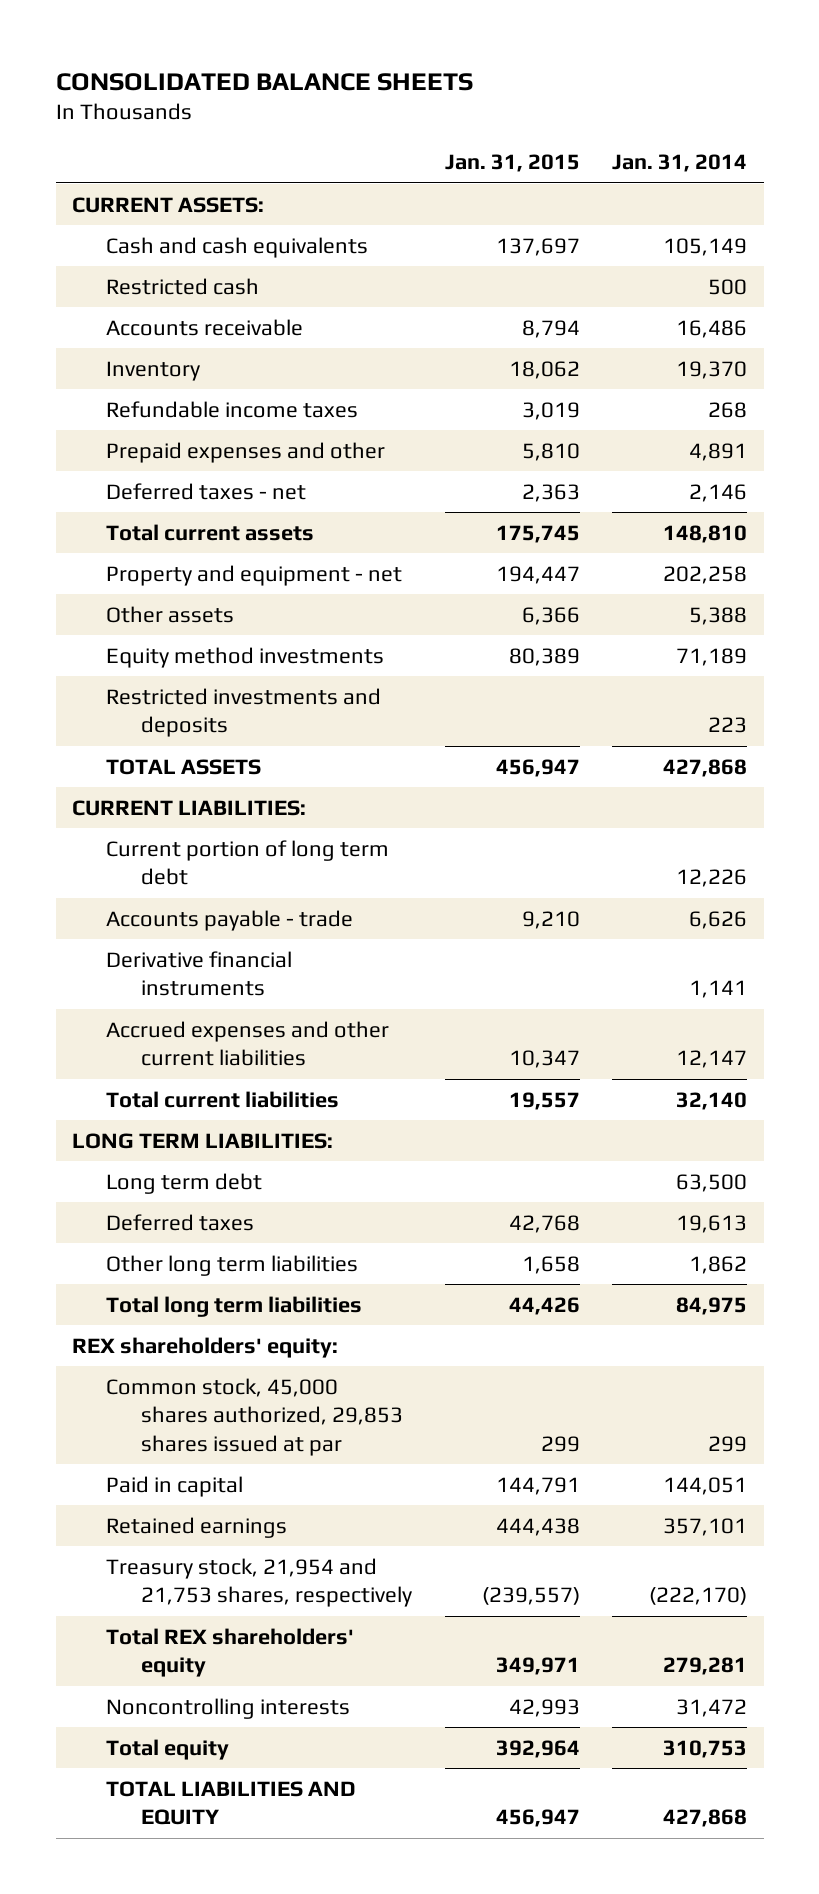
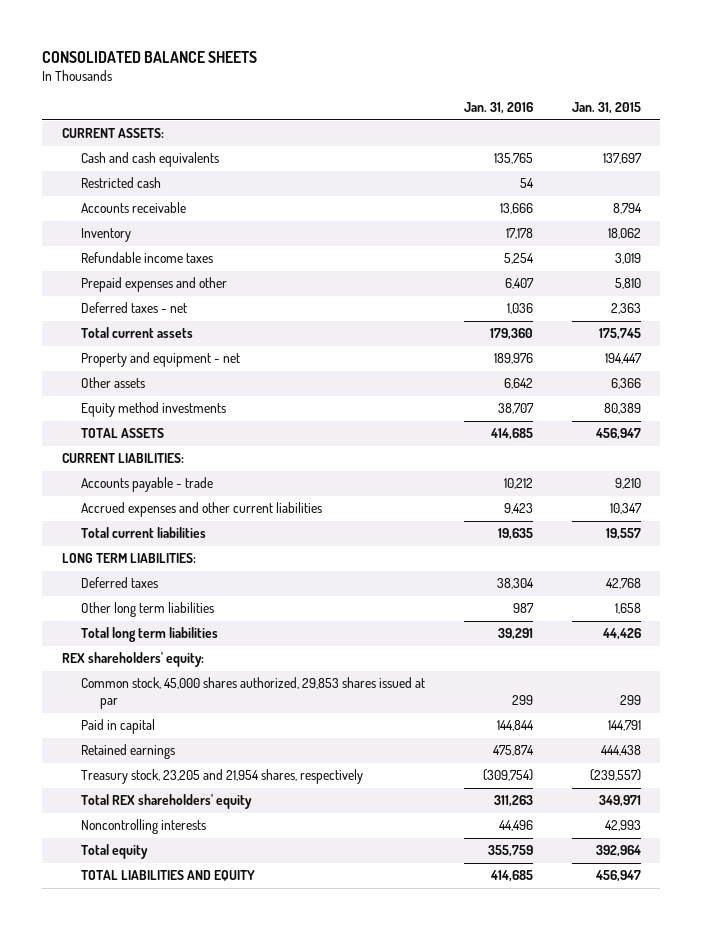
- | Jan. 31, 2015 | Jan. 31, 2014
+ | Jan. 31, 2016 | Jan. 31, 2015
- Restricted investments and deposits | | 223
- Current portion of long term debt | | 12,226
- Derivative financial instruments | | 1,141
- Long term debt | | 63,500
- Treasury stock, 21,954 and 21,753 shares, respectively | (239,557) | (222,170)
+ Treasury stock, 23,205 and 21,954 shares, respectively | (309,754) | (239,557)

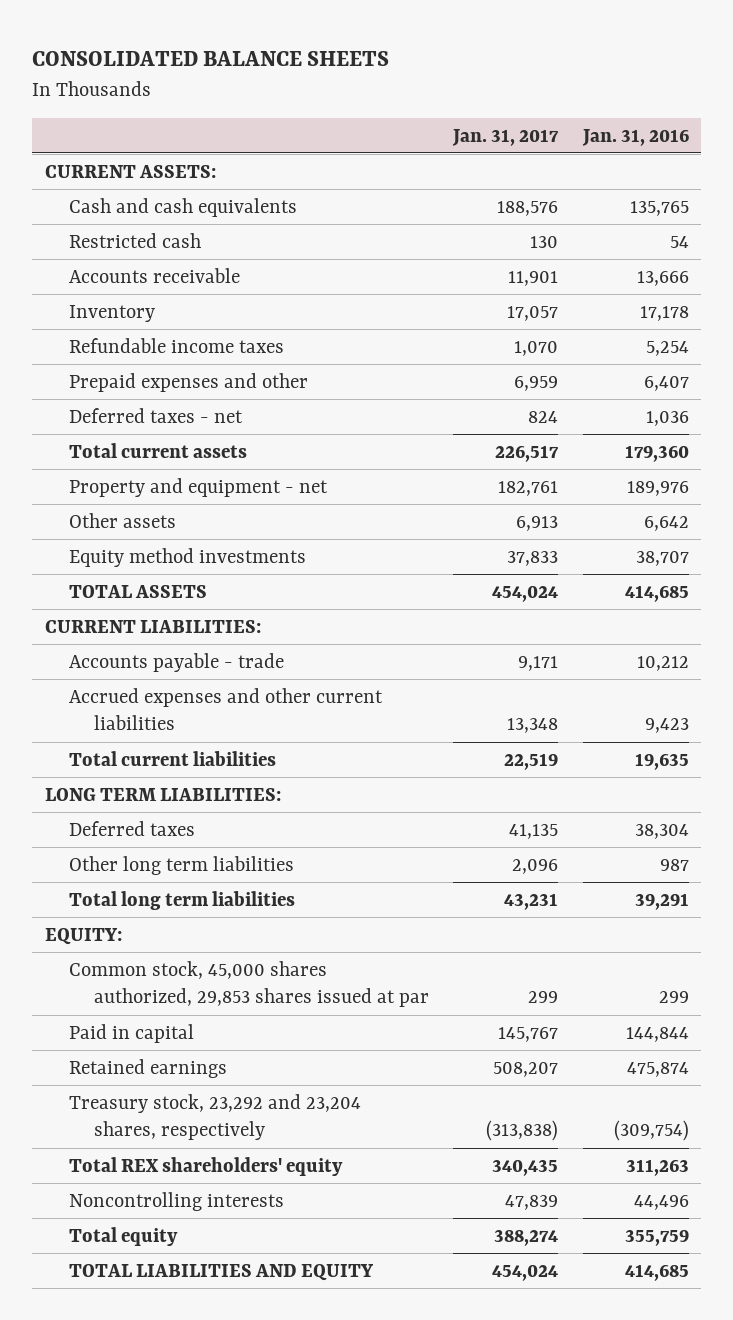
- | Jan. 31, 2016 | Jan. 31, 2015
+ | Jan. 31, 2017 | Jan. 31, 2016
- REX shareholders' equity:
+ EQUITY:
- Treasury stock, 23,205 and 21,954 shares, respectively | (309,754) | (239,557)
+ Treasury stock, 23,292 and 23,204 shares, respectively | (313,838) | (309,754)

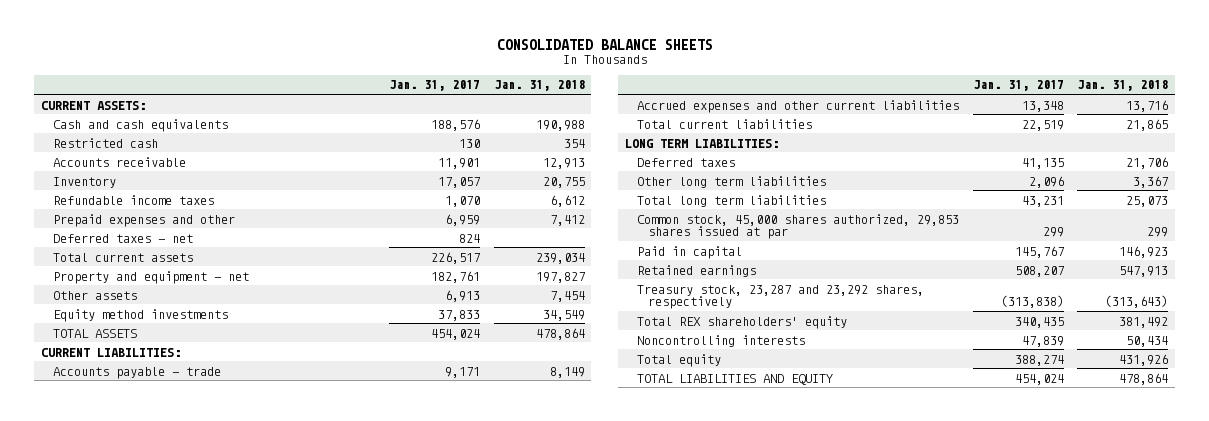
- | Jan. 31, 2017 | Jan. 31, 2016
+ | Jan. 31, 2017 | Jan. 31, 2018
- EQUITY:
- Treasury stock, 23,292 and 23,204 shares, respectively | (313,838) | (309,754)
+ Treasury stock, 23,287 and 23,292 shares, respectively | (313,838) | (313,643)

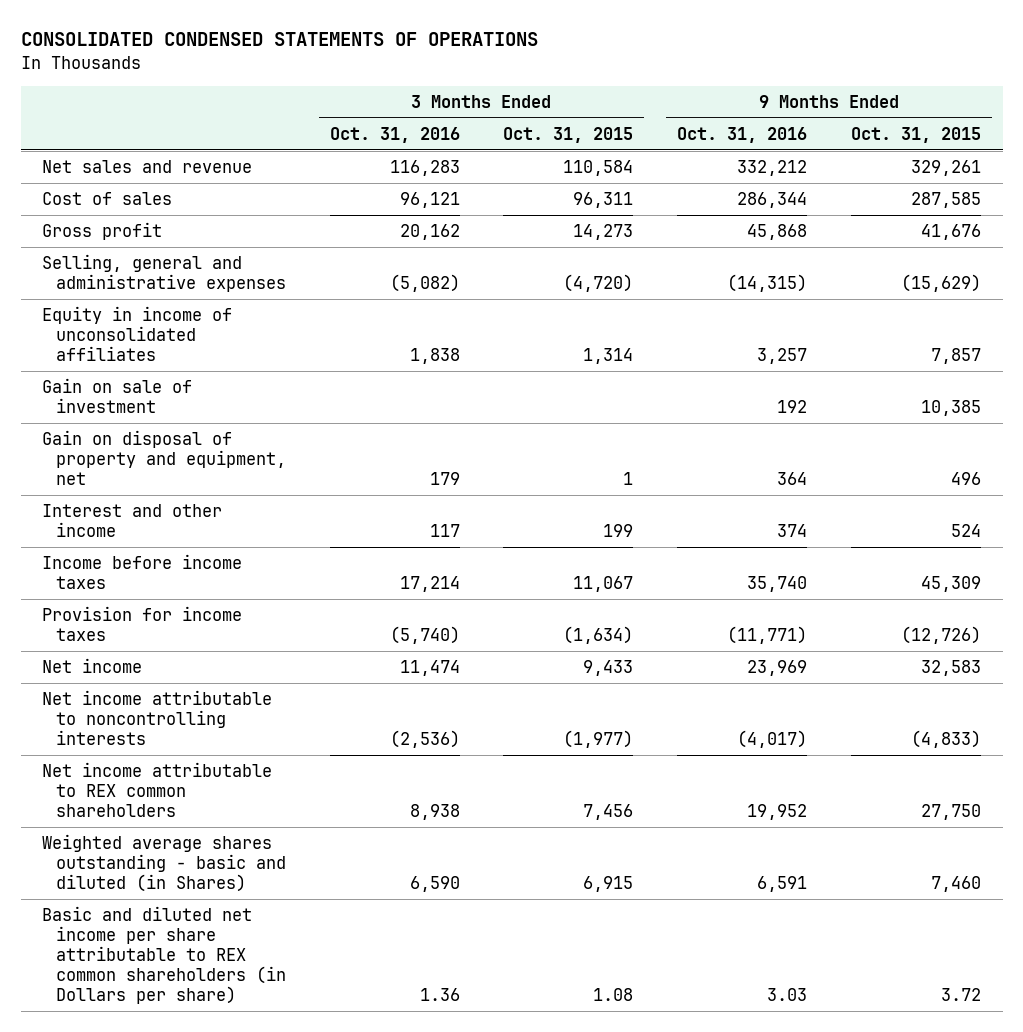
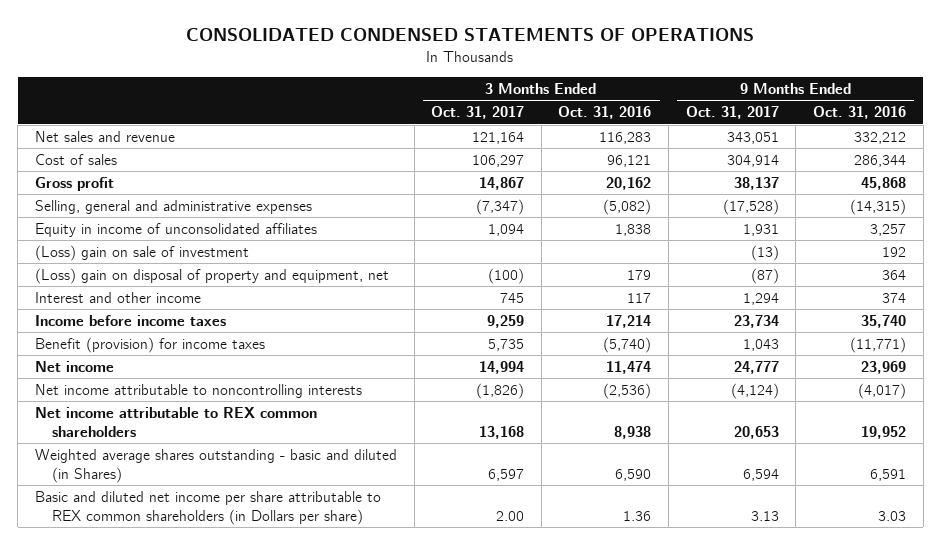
- | 3 Months Ended Oct. 31, 2016 | 3 Months Ended Oct. 31, 2015 | 9 Months Ended Oct. 31, 2016 | 9 Months Ended Oct. 31, 2015
+ | 3 Months Ended Oct. 31, 2017 | 3 Months Ended Oct. 31, 2016 | 9 Months Ended Oct. 31, 2017 | 9 Months Ended Oct. 31, 2016
- Gain on sale of investment | | | 192 | 10,385
- Gain on disposal of property and equipment, net | 179 | 1 | 364 | 496
+ (Loss) gain on sale of investment | | | (13) | 192
+ (Loss) gain on disposal of property and equipment, net | (100) | 179 | (87) | 364
- Provision for income taxes | (5,740) | (1,634) | (11,771) | (12,726)
+ Benefit (provision) for income taxes | 5,735 | (5,740) | 1,043 | (11,771)

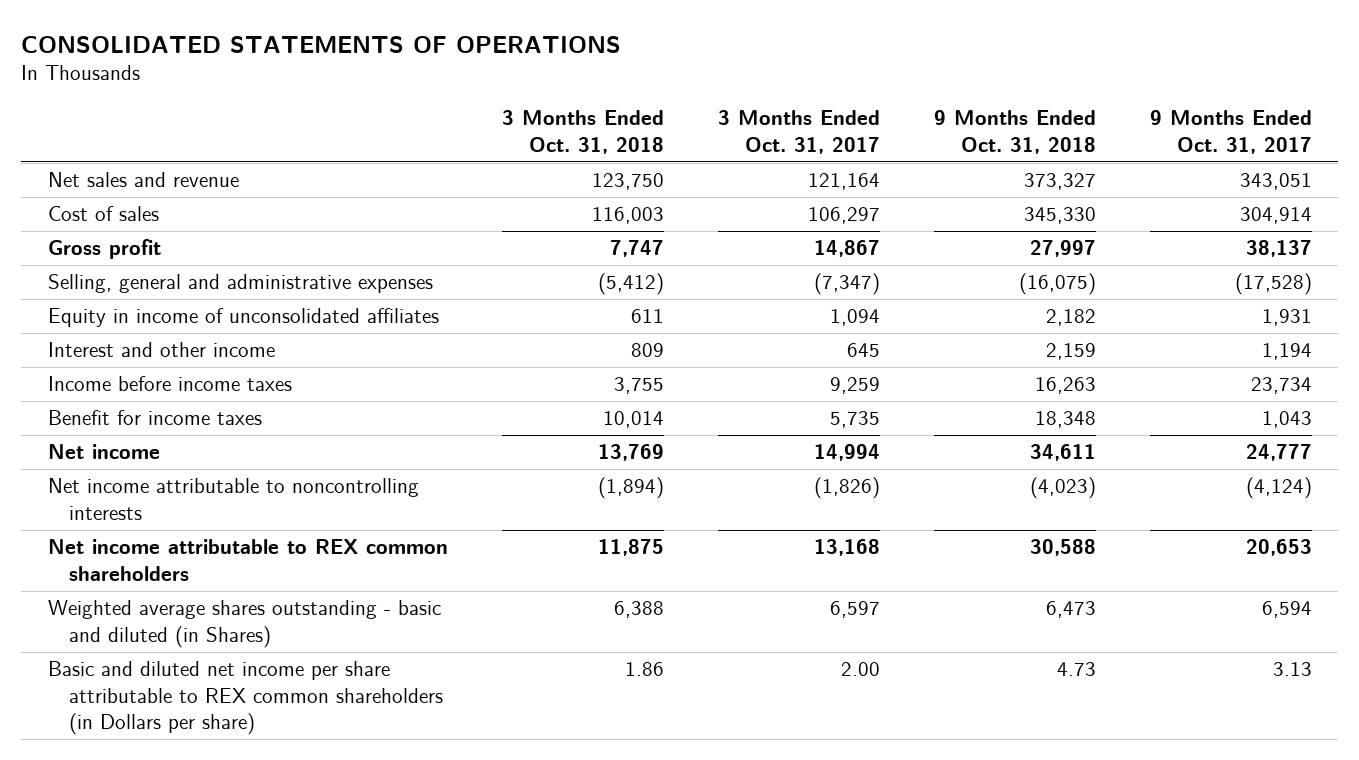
- CONSOLIDATED CONDENSED STATEMENTS OF OPERATIONS
+ CONSOLIDATED STATEMENTS OF OPERATIONS
- | 3 Months Ended Oct. 31, 2017 | 3 Months Ended Oct. 31, 2016 | 9 Months Ended Oct. 31, 2017 | 9 Months Ended Oct. 31, 2016
+ | 3 Months Ended Oct. 31, 2018 | 3 Months Ended Oct. 31, 2017 | 9 Months Ended Oct. 31, 2018 | 9 Months Ended Oct. 31, 2017
- (Loss) gain on sale of investment | | | (13) | 192
- (Loss) gain on disposal of property and equipment, net | (100) | 179 | (87) | 364
- Interest and other income | 745 | 117 | 1,294 | 374
+ Interest and other income | 809 | 645 | 2,159 | 1,194
- Benefit (provision) for income taxes | 5,735 | (5,740) | 1,043 | (11,771)
+ Benefit for income taxes | 10,014 | 5,735 | 18,348 | 1,043

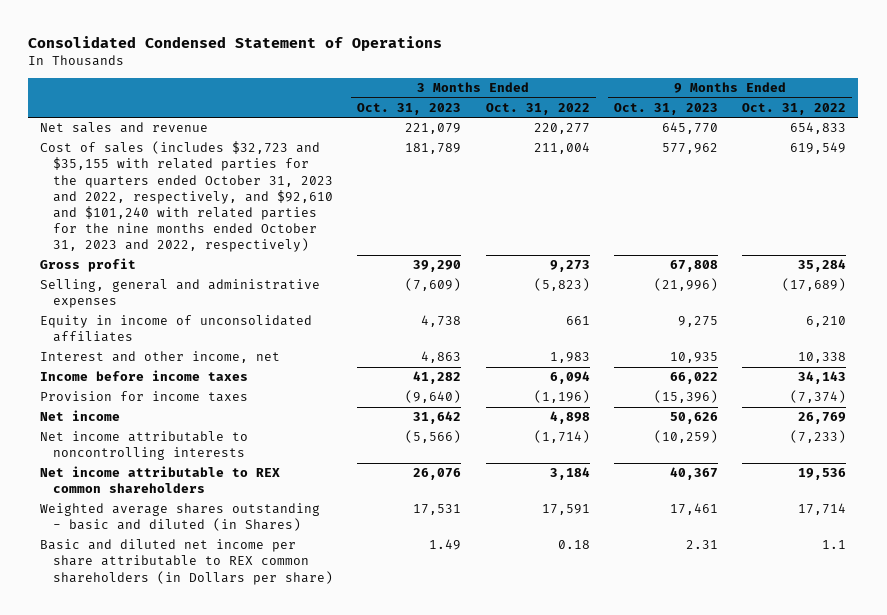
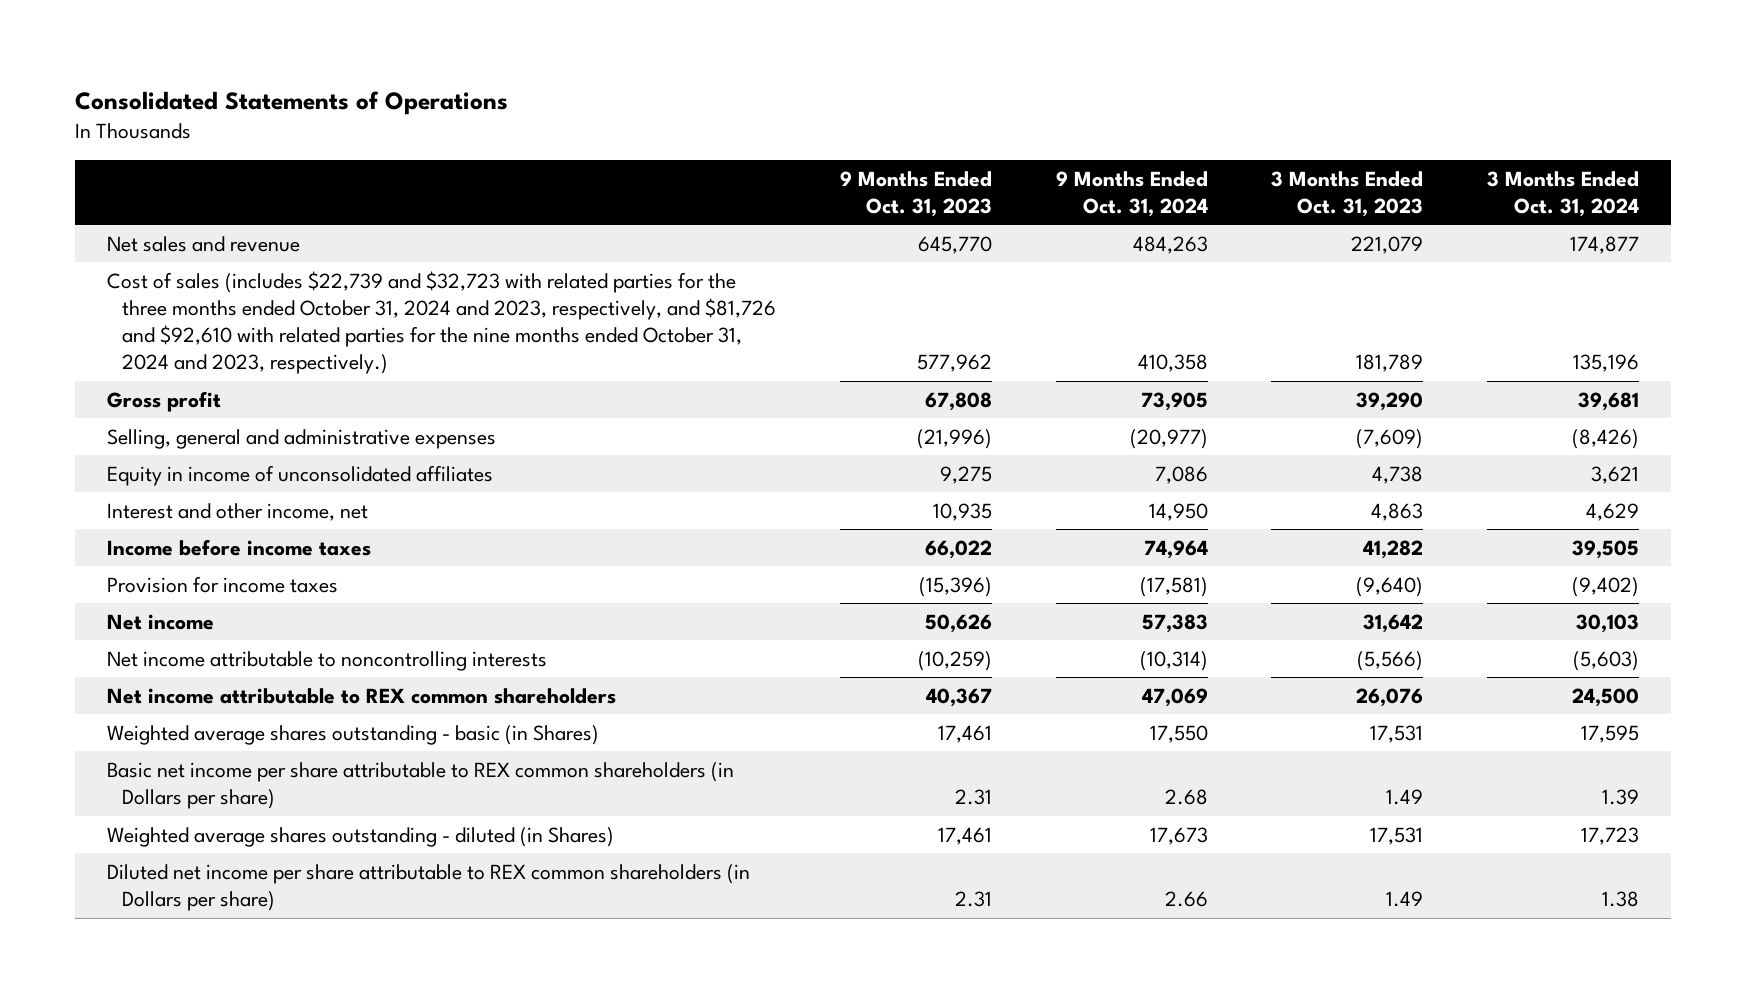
- Consolidated Condensed Statement of Operations
+ Consolidated Statements of Operations
- | 3 Months Ended Oct. 31, 2023 | 3 Months Ended Oct. 31, 2022 | 9 Months Ended Oct. 31, 2023 | 9 Months Ended Oct. 31, 2022
+ | 9 Months Ended Oct. 31, 2023 | 9 Months Ended Oct. 31, 2024 | 3 Months Ended Oct. 31, 2023 | 3 Months Ended Oct. 31, 2024
- Cost of sales (includes $32,723 and $35,155 with related parties for the quarters ended October 31, 2023 and 2022, respectively, and $92,610 and $101,240 with related parties for the nine months ended October 31, 2023 and 2022, respectively) | 181,789 | 211,004 | 577,962 | 619,549
+ Cost of sales (includes $22,739 and $32,723 with related parties for the three months ended October 31, 2024 and 2023, respectively, and $81,726 and $92,610 with related parties for the nine months ended October 31, 2024 and 2023, respectively.) | 577,962 | 410,358 | 181,789 | 135,196
- Weighted average shares outstanding - basic and diluted (in Shares) | 17,531 | 17,591 | 17,461 | 17,714
- Basic and diluted net income per share attributable to REX common shareholders (in Dollars per share) | 1.49 | 0.18 | 2.31 | 1.1
+ Weighted average shares outstanding - basic (in Shares) | 17,461 | 17,550 | 17,531 | 17,595
+ Basic net income per share attributable to REX common shareholders (in Dollars per share) | 2.31 | 2.68 | 1.49 | 1.39
+ Weighted average shares outstanding - diluted (in Shares) | 17,461 | 17,673 | 17,531 | 17,723
+ Diluted net income per share attributable to REX common shareholders (in Dollars per share) | 2.31 | 2.66 | 1.49 | 1.38

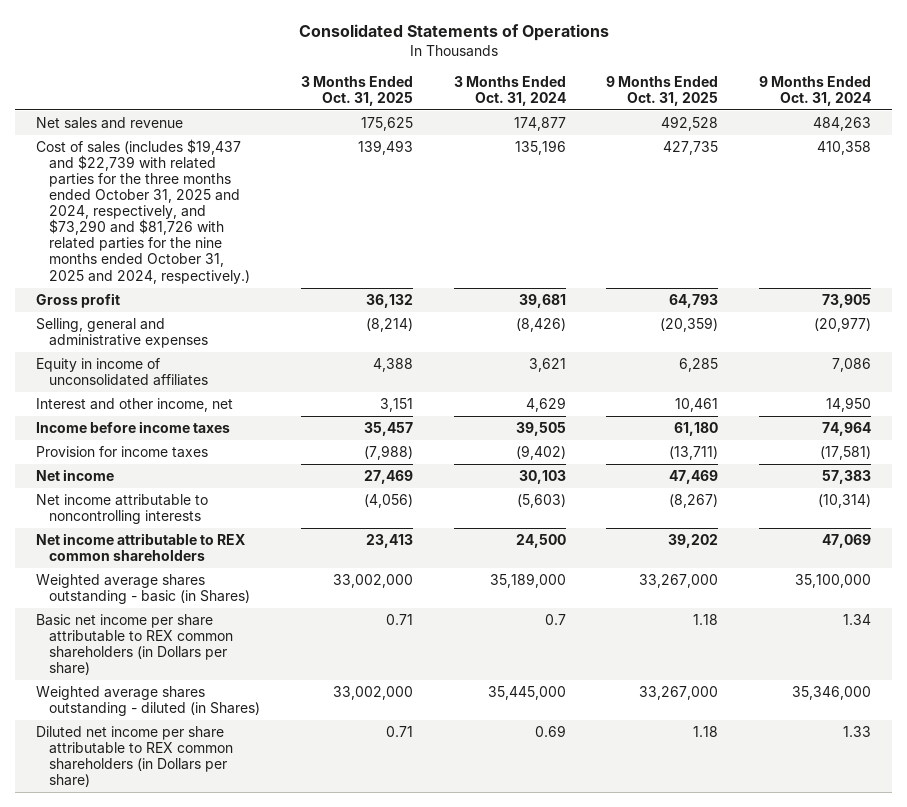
- | 9 Months Ended Oct. 31, 2023 | 9 Months Ended Oct. 31, 2024 | 3 Months Ended Oct. 31, 2023 | 3 Months Ended Oct. 31, 2024
+ | 3 Months Ended Oct. 31, 2025 | 3 Months Ended Oct. 31, 2024 | 9 Months Ended Oct. 31, 2025 | 9 Months Ended Oct. 31, 2024
- Cost of sales (includes $22,739 and $32,723 with related parties for the three months ended October 31, 2024 and 2023, respectively, and $81,726 and $92,610 with related parties for the nine months ended October 31, 2024 and 2023, respectively.) | 577,962 | 410,358 | 181,789 | 135,196
+ Cost of sales (includes $19,437 and $22,739 with related parties for the three months ended October 31, 2025 and 2024, respectively, and $73,290 and $81,726 with related parties for the nine months ended October 31, 2025 and 2024, respectively.) | 139,493 | 135,196 | 427,735 | 410,358
- Weighted average shares outstanding - basic (in Shares) | 17,461 | 17,550 | 17,531 | 17,595
- Basic net income per share attributable to REX common shareholders (in Dollars per share) | 2.31 | 2.68 | 1.49 | 1.39
- Weighted average shares outstanding - diluted (in Shares) | 17,461 | 17,673 | 17,531 | 17,723
- Diluted net income per share attributable to REX common shareholders (in Dollars per share) | 2.31 | 2.66 | 1.49 | 1.38
+ Weighted average shares outstanding - basic (in Shares) | 33,002,000 | 35,189,000 | 33,267,000 | 35,100,000
+ Basic net income per share attributable to REX common shareholders (in Dollars per share) | 0.71 | 0.7 | 1.18 | 1.34
+ Weighted average shares outstanding - diluted (in Shares) | 33,002,000 | 35,445,000 | 33,267,000 | 35,346,000
+ Diluted net income per share attributable to REX common shareholders (in Dollars per share) | 0.71 | 0.69 | 1.18 | 1.33

